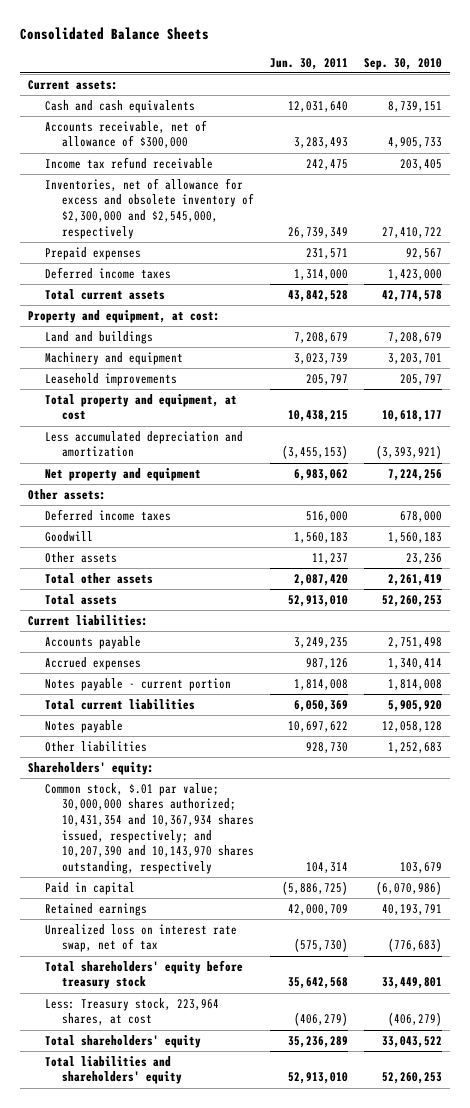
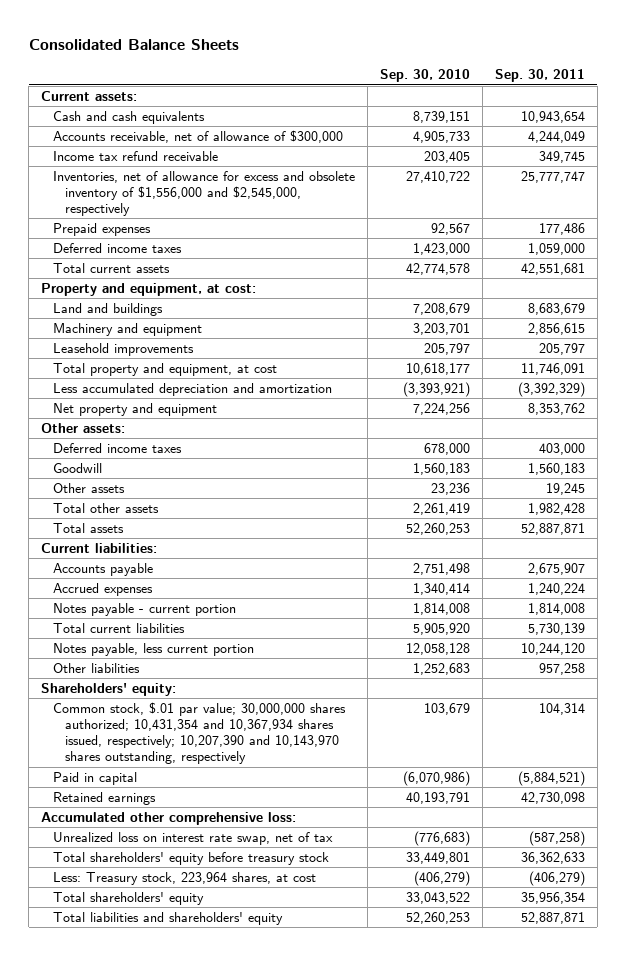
- | Jun. 30, 2011 | Sep. 30, 2010
+ | Sep. 30, 2010 | Sep. 30, 2011
- Inventories, net of allowance for excess and obsolete inventory of $2,300,000 and $2,545,000, respectively | 26,739,349 | 27,410,722
+ Inventories, net of allowance for excess and obsolete inventory of $1,556,000 and $2,545,000, respectively | 27,410,722 | 25,777,747
- Notes payable | 10,697,622 | 12,058,128
+ Notes payable, less current portion | 12,058,128 | 10,244,120
- Common stock, $.01 par value; 30,000,000 shares authorized; 10,431,354 and 10,367,934 shares issued, respectively; and 10,207,390 and 10,143,970 shares outstanding, respectively | 104,314 | 103,679
+ Common stock, $.01 par value; 30,000,000 shares authorized; 10,431,354 and 10,367,934 shares issued, respectively; 10,207,390 and 10,143,970 shares outstanding, respectively | 103,679 | 104,314
+ Accumulated other comprehensive loss:

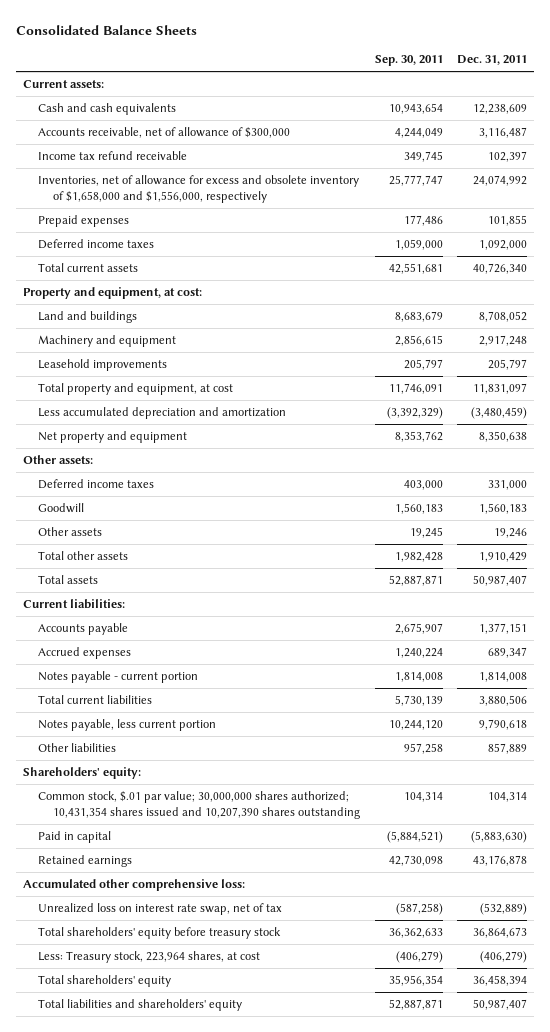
- | Sep. 30, 2010 | Sep. 30, 2011
+ | Sep. 30, 2011 | Dec. 31, 2011
- Inventories, net of allowance for excess and obsolete inventory of $1,556,000 and $2,545,000, respectively | 27,410,722 | 25,777,747
+ Inventories, net of allowance for excess and obsolete inventory of $1,658,000 and $1,556,000, respectively | 25,777,747 | 24,074,992
- Common stock, $.01 par value; 30,000,000 shares authorized; 10,431,354 and 10,367,934 shares issued, respectively; 10,207,390 and 10,143,970 shares outstanding, respectively | 103,679 | 104,314
+ Common stock, $.01 par value; 30,000,000 shares authorized; 10,431,354 shares issued and 10,207,390 shares outstanding | 104,314 | 104,314

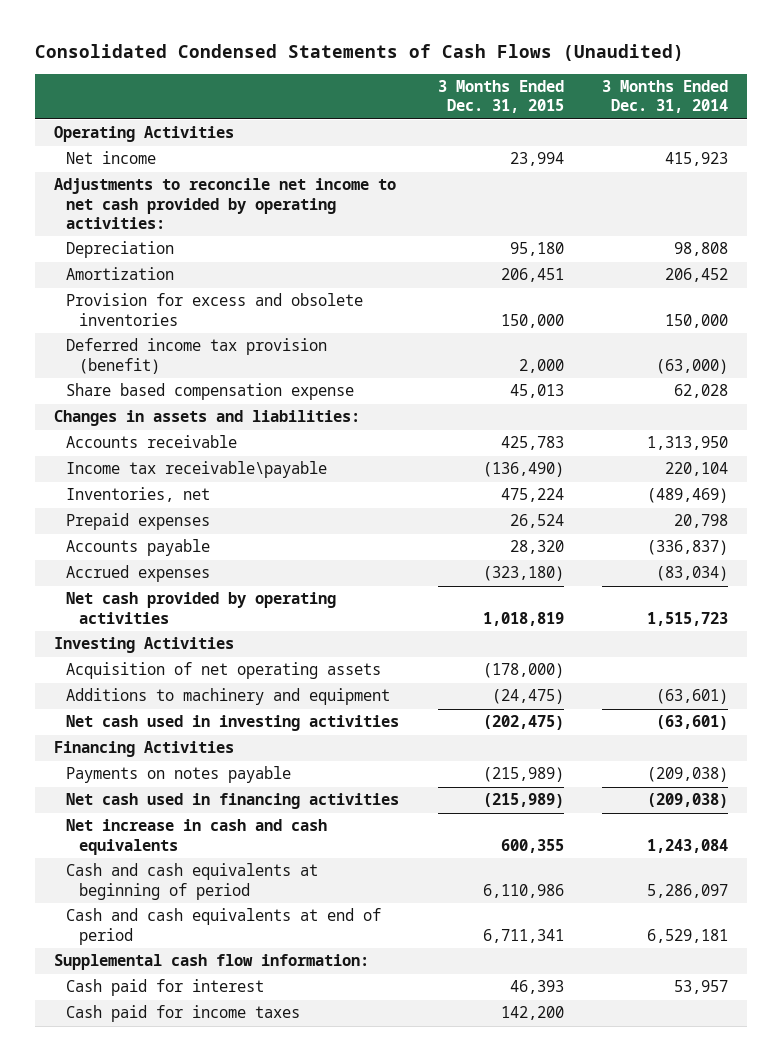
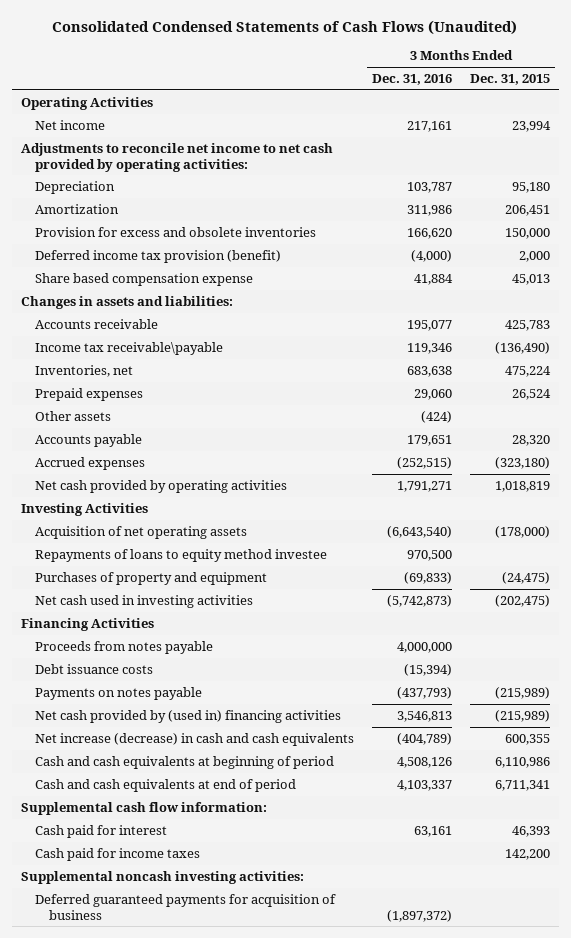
- | 3 Months Ended Dec. 31, 2015 | 3 Months Ended Dec. 31, 2014
+ | 3 Months Ended Dec. 31, 2016 | 3 Months Ended Dec. 31, 2015
+ Other assets | (424) |
- Additions to machinery and equipment | (24,475) | (63,601)
+ Repayments of loans to equity method investee | 970,500 |
+ Purchases of property and equipment | (69,833) | (24,475)
+ Proceeds from notes payable | 4,000,000 |
+ Debt issuance costs | (15,394) |
- Net cash used in financing activities | (215,989) | (209,038)
- Net increase in cash and cash equivalents | 600,355 | 1,243,084
+ Net cash provided by (used in) financing activities | 3,546,813 | (215,989)
+ Net increase (decrease) in cash and cash equivalents | (404,789) | 600,355
+ Supplemental noncash investing activities:
+ Deferred guaranteed payments for acquisition of business | (1,897,372) |

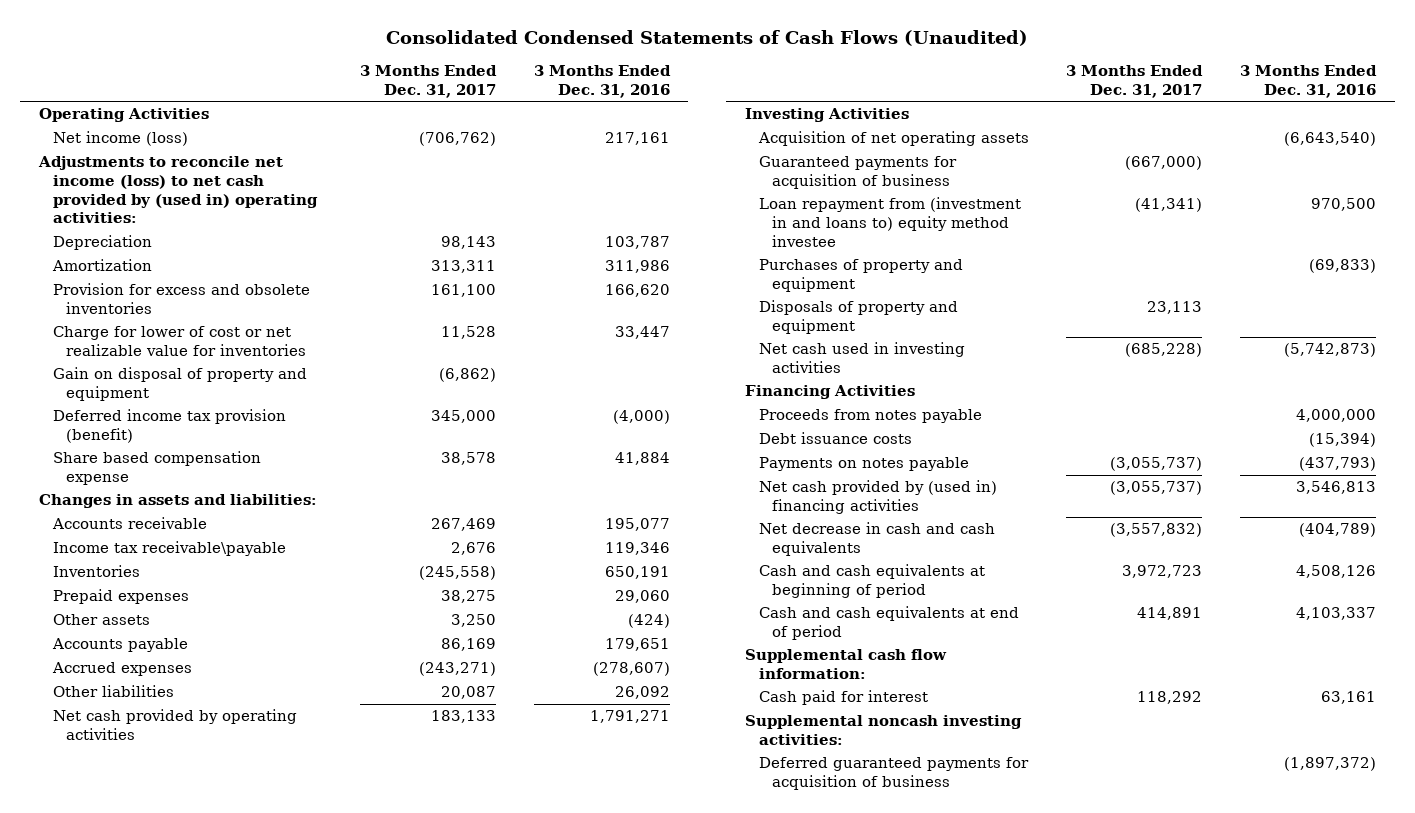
- | 3 Months Ended Dec. 31, 2016 | 3 Months Ended Dec. 31, 2015
+ | 3 Months Ended Dec. 31, 2017 | 3 Months Ended Dec. 31, 2016
- Net income | 217,161 | 23,994
- Adjustments to reconcile net income to net cash provided by operating activities:
+ Net income (loss) | (706,762) | 217,161
+ Adjustments to reconcile net income (loss) to net cash provided by (used in) operating activities:
+ Charge for lower of cost or net realizable value for inventories | 11,528 | 33,447
+ Gain on disposal of property and equipment | (6,862) |
- Inventories, net | 683,638 | 475,224
+ Inventories | (245,558) | 650,191
- Accrued expenses | (252,515) | (323,180)
+ Accrued expenses | (243,271) | (278,607)
+ Other liabilities | 20,087 | 26,092
- Repayments of loans to equity method investee | 970,500 |
+ Guaranteed payments for acquisition of business | (667,000) |
+ Loan repayment from (investment in and loans to) equity method investee | (41,341) | 970,500
+ Disposals of property and equipment | 23,113 |
- Net increase (decrease) in cash and cash equivalents | (404,789) | 600,355
+ Net decrease in cash and cash equivalents | (3,557,832) | (404,789)
- Cash paid for income taxes | | 142,200

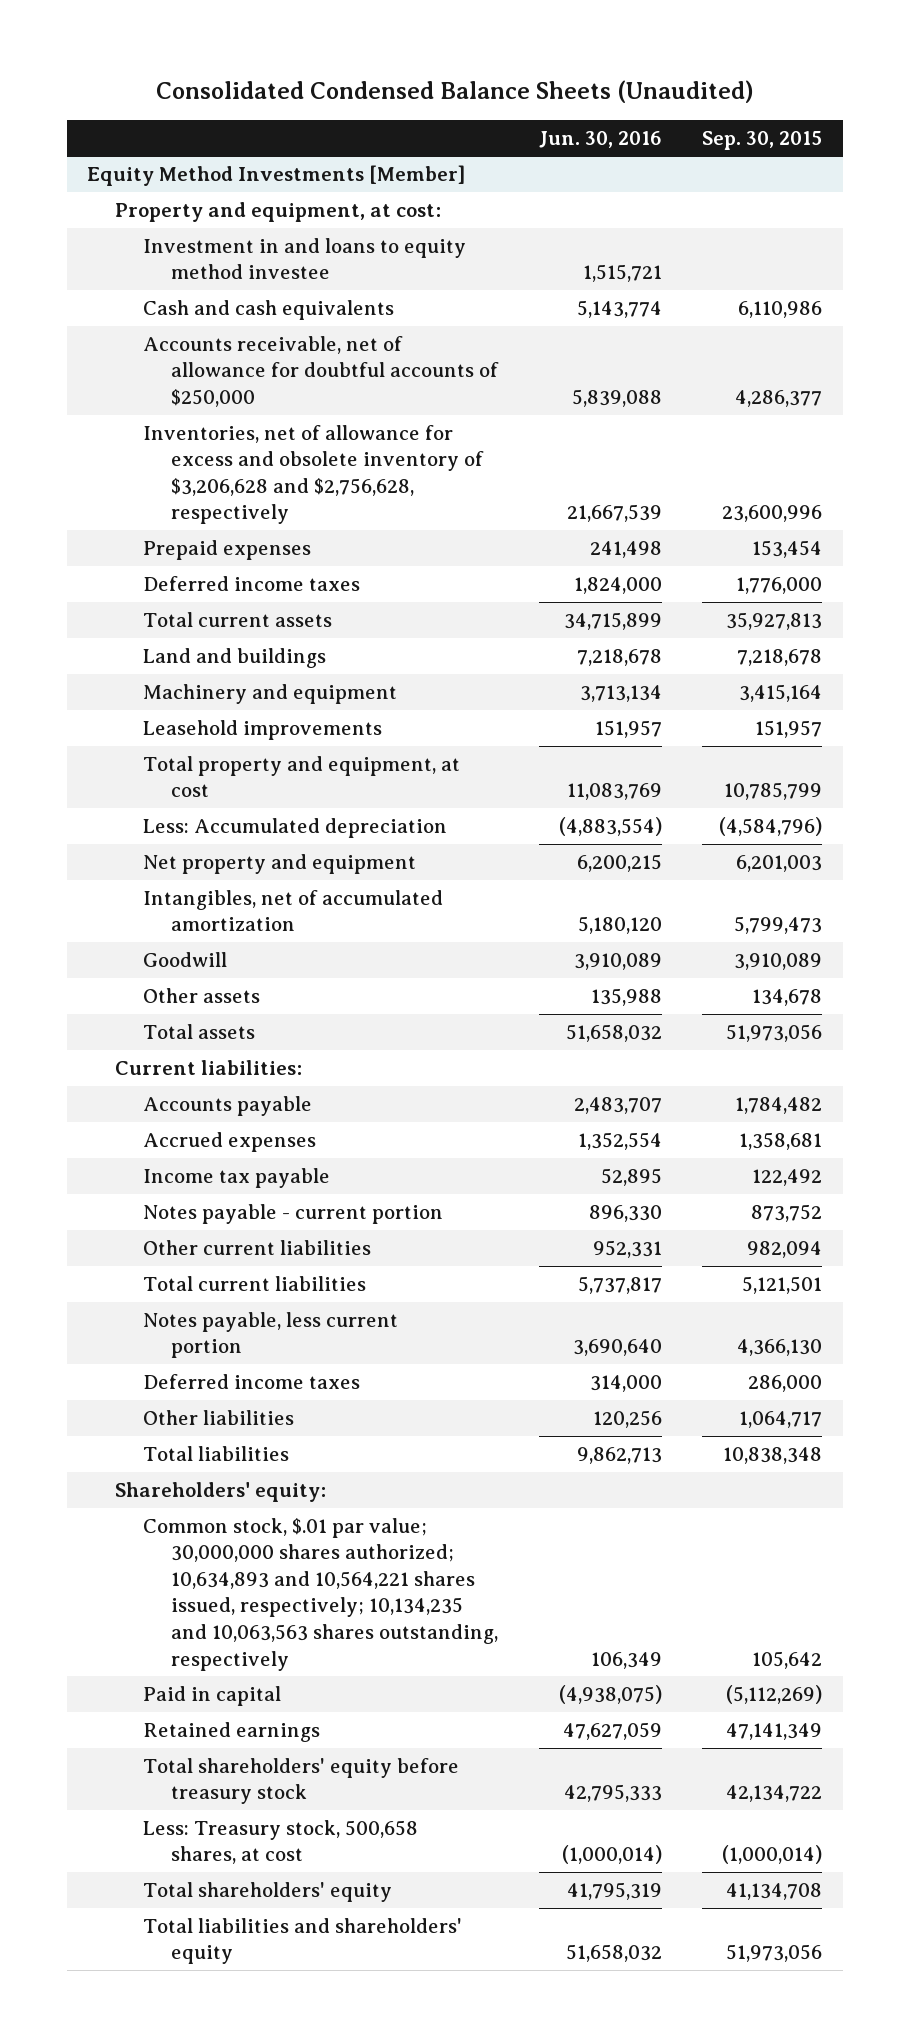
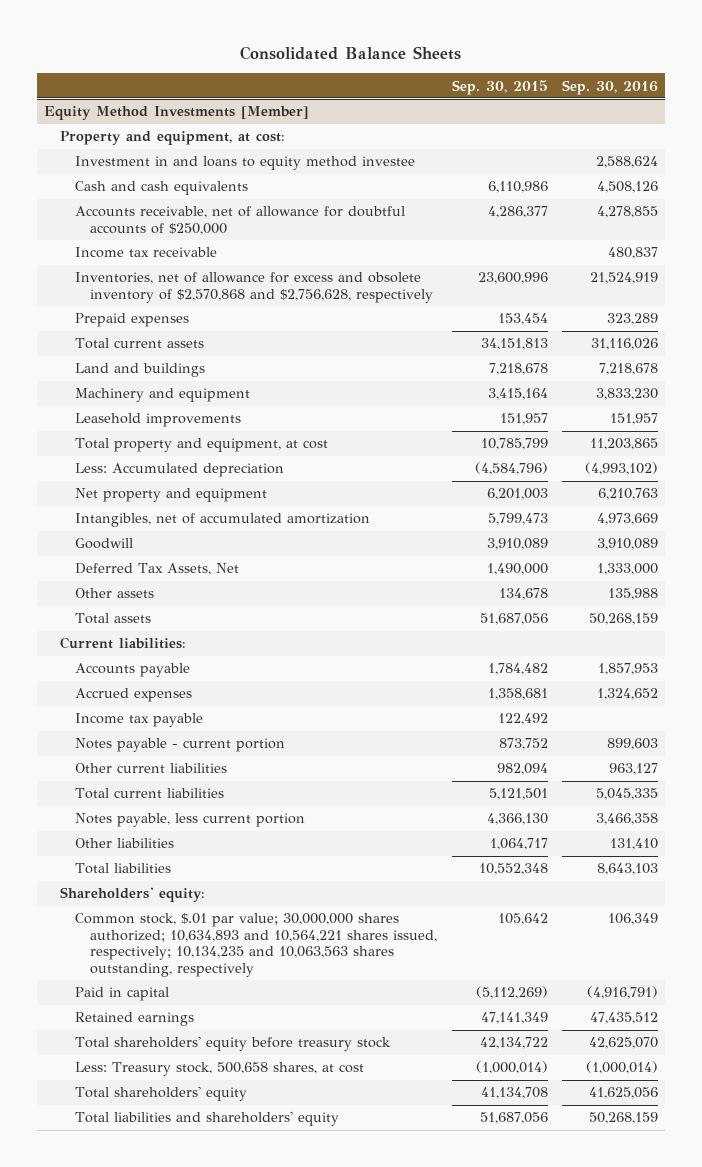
- Consolidated Condensed Balance Sheets (Unaudited)
+ Consolidated Balance Sheets
- | Jun. 30, 2016 | Sep. 30, 2015
+ | Sep. 30, 2015 | Sep. 30, 2016
@ Equity Method Investments [Member]
- Inventories, net of allowance for excess and obsolete inventory of $3,206,628 and $2,756,628, respectively | 21,667,539 | 23,600,996
+ Income tax receivable | | 480,837
+ Inventories, net of allowance for excess and obsolete inventory of $2,570,868 and $2,756,628, respectively | 23,600,996 | 21,524,919
- Deferred income taxes | 1,824,000 | 1,776,000
- Total current assets | 34,715,899 | 35,927,813
+ Total current assets | 34,151,813 | 31,116,026
+ Deferred Tax Assets, Net | 1,490,000 | 1,333,000
- Total assets | 51,658,032 | 51,973,056
+ Total assets | 51,687,056 | 50,268,159
- Deferred income taxes | 314,000 | 286,000
- Total liabilities | 9,862,713 | 10,838,348
+ Total liabilities | 10,552,348 | 8,643,103
- Total liabilities and shareholders' equity | 51,658,032 | 51,973,056
+ Total liabilities and shareholders' equity | 51,687,056 | 50,268,159

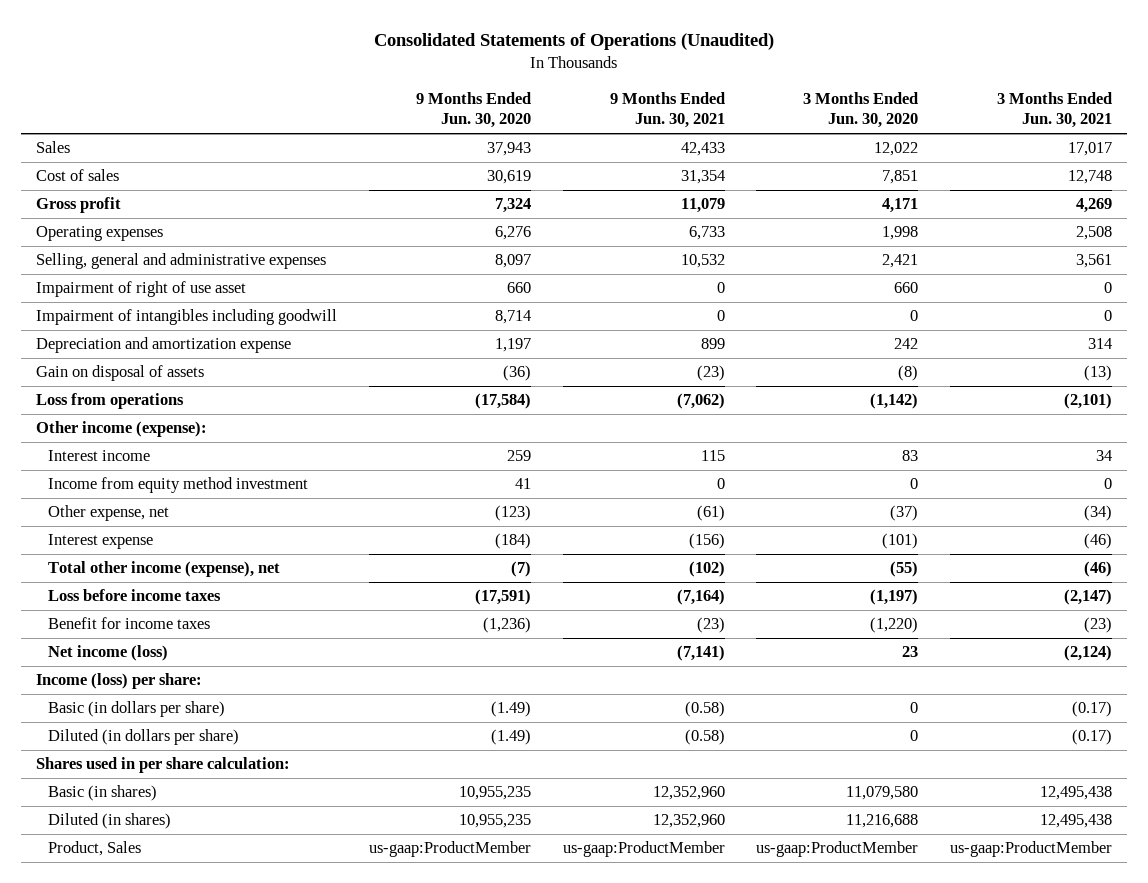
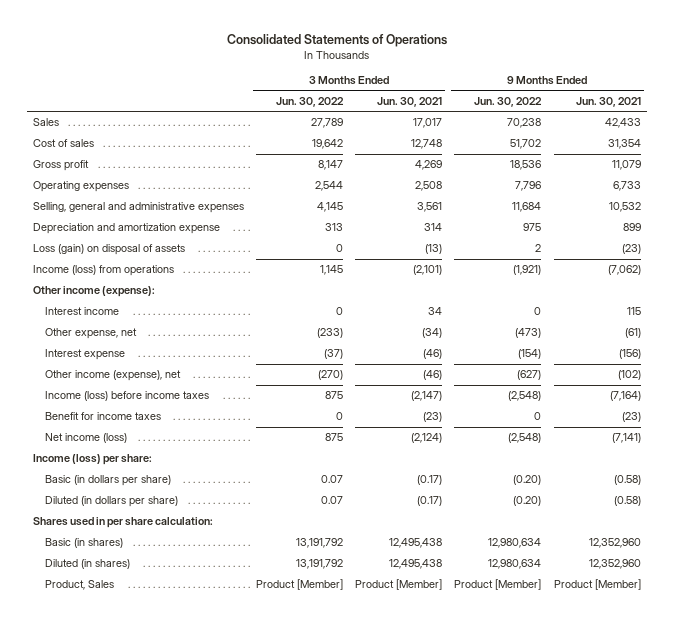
- Consolidated Statements of Operations (Unaudited)
+ Consolidated Statements of Operations
- | 9 Months Ended Jun. 30, 2020 | 9 Months Ended Jun. 30, 2021 | 3 Months Ended Jun. 30, 2020 | 3 Months Ended Jun. 30, 2021
+ | 3 Months Ended Jun. 30, 2022 | 3 Months Ended Jun. 30, 2021 | 9 Months Ended Jun. 30, 2022 | 9 Months Ended Jun. 30, 2021
- Impairment of right of use asset | 660 | 0 | 660 | 0
- Impairment of intangibles including goodwill | 8,714 | 0 | 0 | 0
- Gain on disposal of assets | (36) | (23) | (8) | (13)
- Loss from operations | (17,584) | (7,062) | (1,142) | (2,101)
+ Loss (gain) on disposal of assets | 0 | (13) | 2 | (23)
+ Income (loss) from operations | 1,145 | (2,101) | (1,921) | (7,062)
- Income from equity method investment | 41 | 0 | 0 | 0
- Total other income (expense), net | (7) | (102) | (55) | (46)
- Loss before income taxes | (17,591) | (7,164) | (1,197) | (2,147)
+ Other income (expense), net | (270) | (46) | (627) | (102)
+ Income (loss) before income taxes | 875 | (2,147) | (2,548) | (7,164)
- Product, Sales | us-gaap:ProductMember | us-gaap:ProductMember | us-gaap:ProductMember | us-gaap:ProductMember
+ Product, Sales | Product [Member] | Product [Member] | Product [Member] | Product [Member]

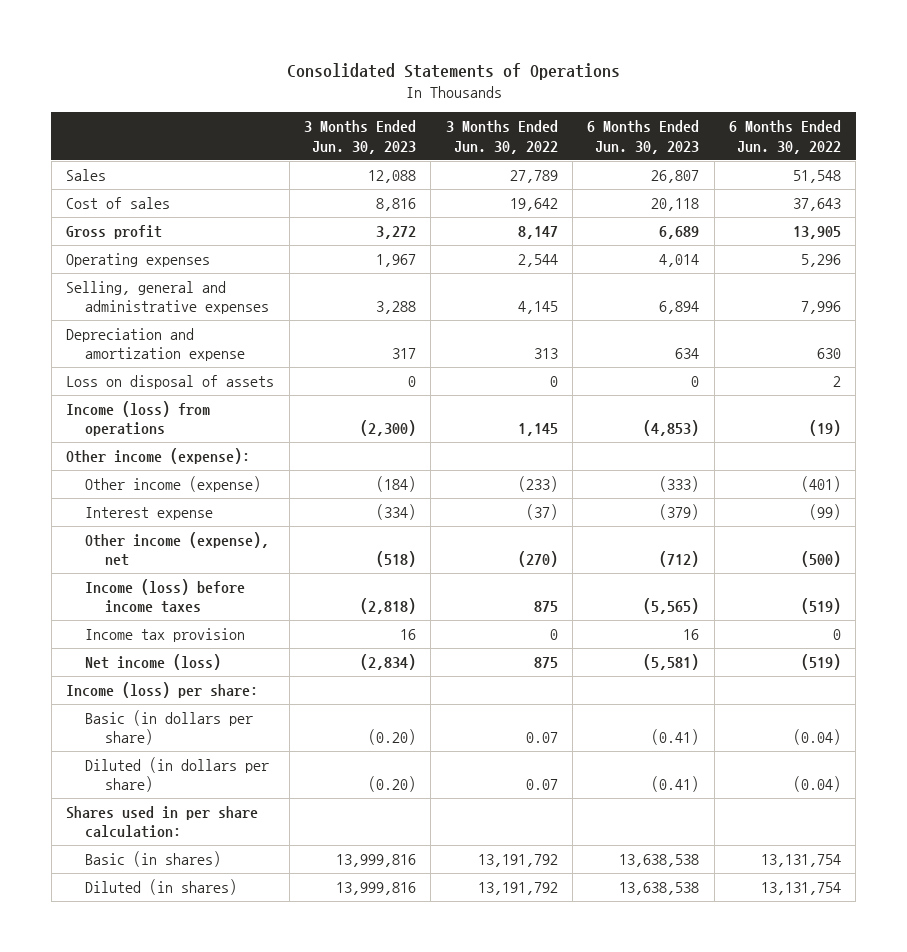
- | 3 Months Ended Jun. 30, 2022 | 3 Months Ended Jun. 30, 2021 | 9 Months Ended Jun. 30, 2022 | 9 Months Ended Jun. 30, 2021
+ | 3 Months Ended Jun. 30, 2023 | 3 Months Ended Jun. 30, 2022 | 6 Months Ended Jun. 30, 2023 | 6 Months Ended Jun. 30, 2022
- Loss (gain) on disposal of assets | 0 | (13) | 2 | (23)
+ Loss on disposal of assets | 0 | 0 | 0 | 2
- Interest income | 0 | 34 | 0 | 115
- Other expense, net | (233) | (34) | (473) | (61)
+ Other income (expense) | (184) | (233) | (333) | (401)
- Benefit for income taxes | 0 | (23) | 0 | (23)
+ Income tax provision | 16 | 0 | 16 | 0
- Product, Sales | Product [Member] | Product [Member] | Product [Member] | Product [Member]

